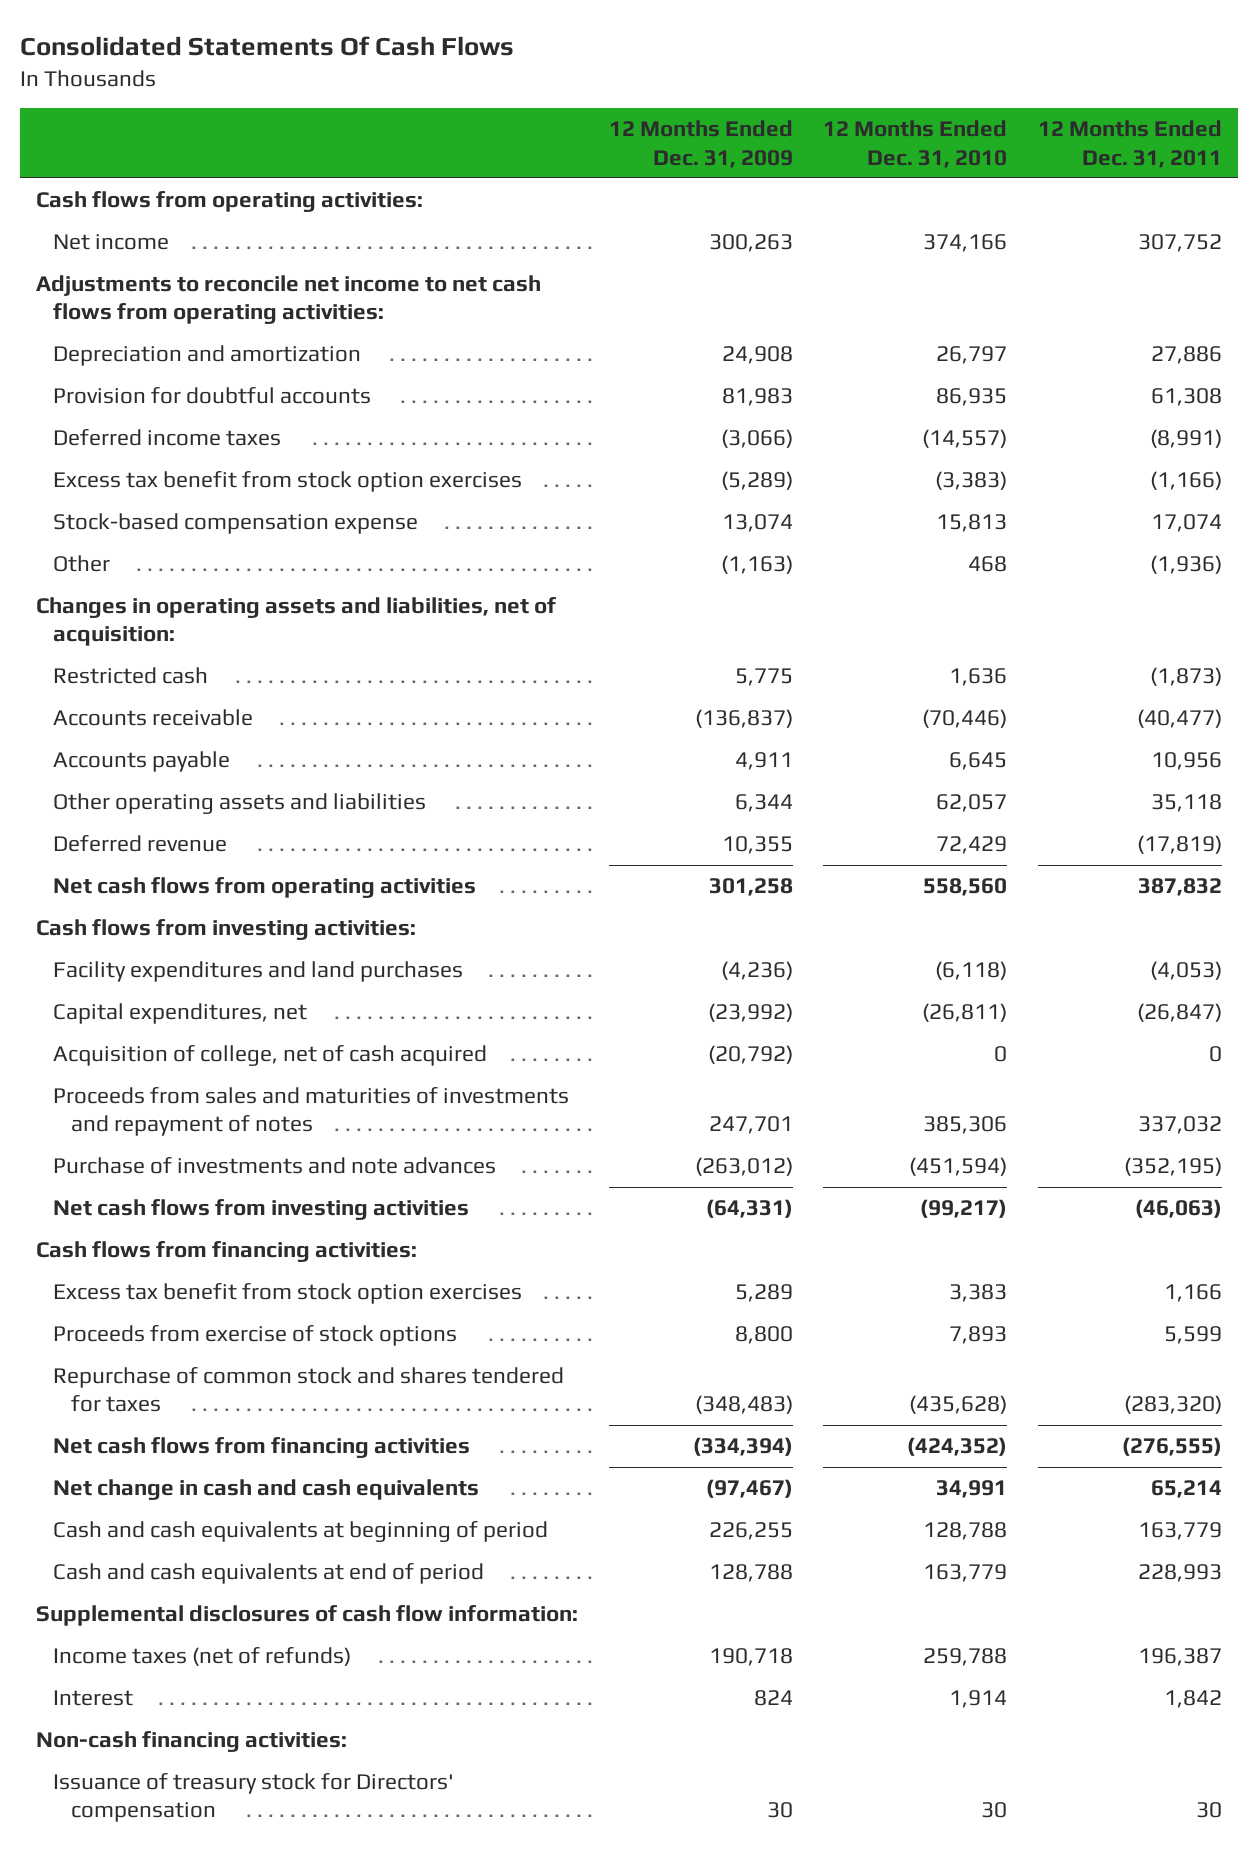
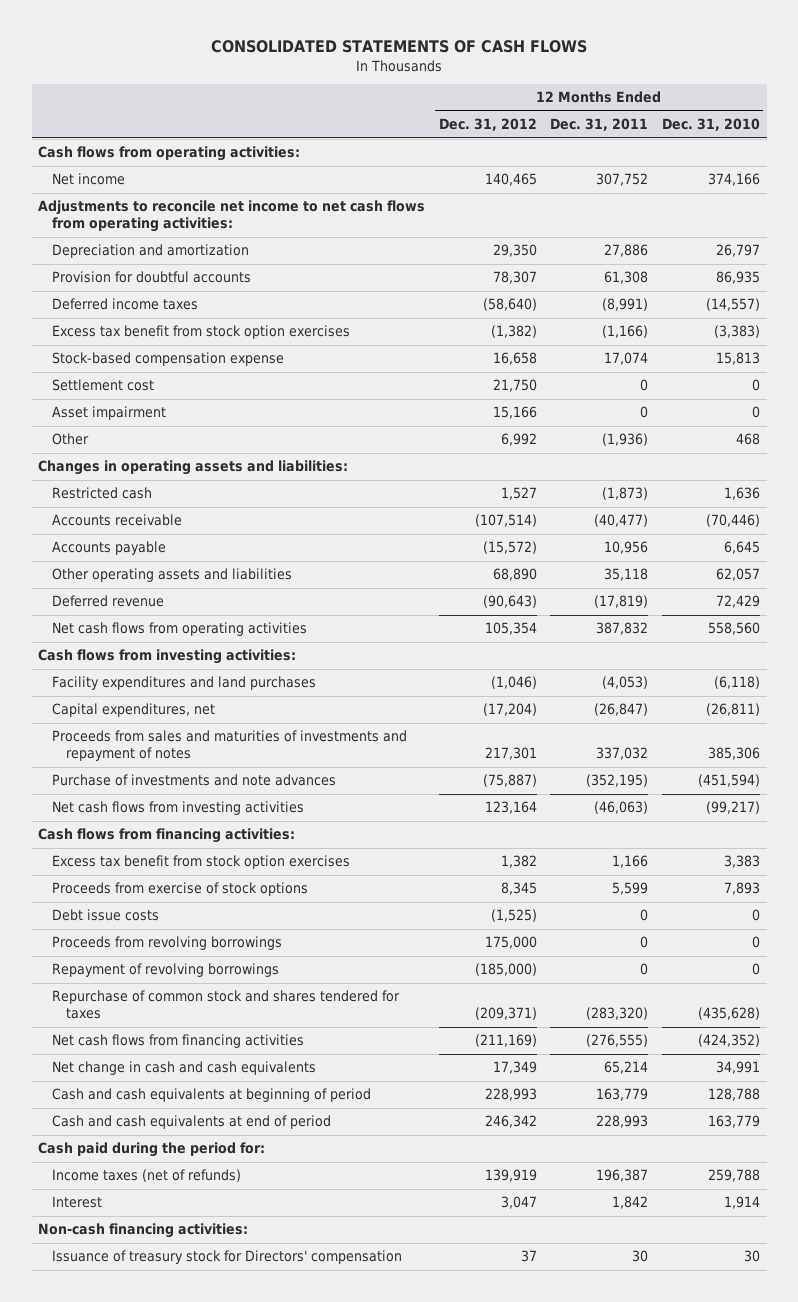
- Consolidated Statements Of Cash Flows
+ CONSOLIDATED STATEMENTS OF CASH FLOWS
- | 12 Months Ended Dec. 31, 2009 | 12 Months Ended Dec. 31, 2010 | 12 Months Ended Dec. 31, 2011
+ | 12 Months Ended Dec. 31, 2012 | 12 Months Ended Dec. 31, 2011 | 12 Months Ended Dec. 31, 2010
+ Settlement cost | 21,750 | 0 | 0
+ Asset impairment | 15,166 | 0 | 0
- Changes in operating assets and liabilities, net of acquisition:
+ Changes in operating assets and liabilities:
- Acquisition of college, net of cash acquired | (20,792) | 0 | 0
+ Debt issue costs | (1,525) | 0 | 0
+ Proceeds from revolving borrowings | 175,000 | 0 | 0
+ Repayment of revolving borrowings | (185,000) | 0 | 0
- Supplemental disclosures of cash flow information:
+ Cash paid during the period for:

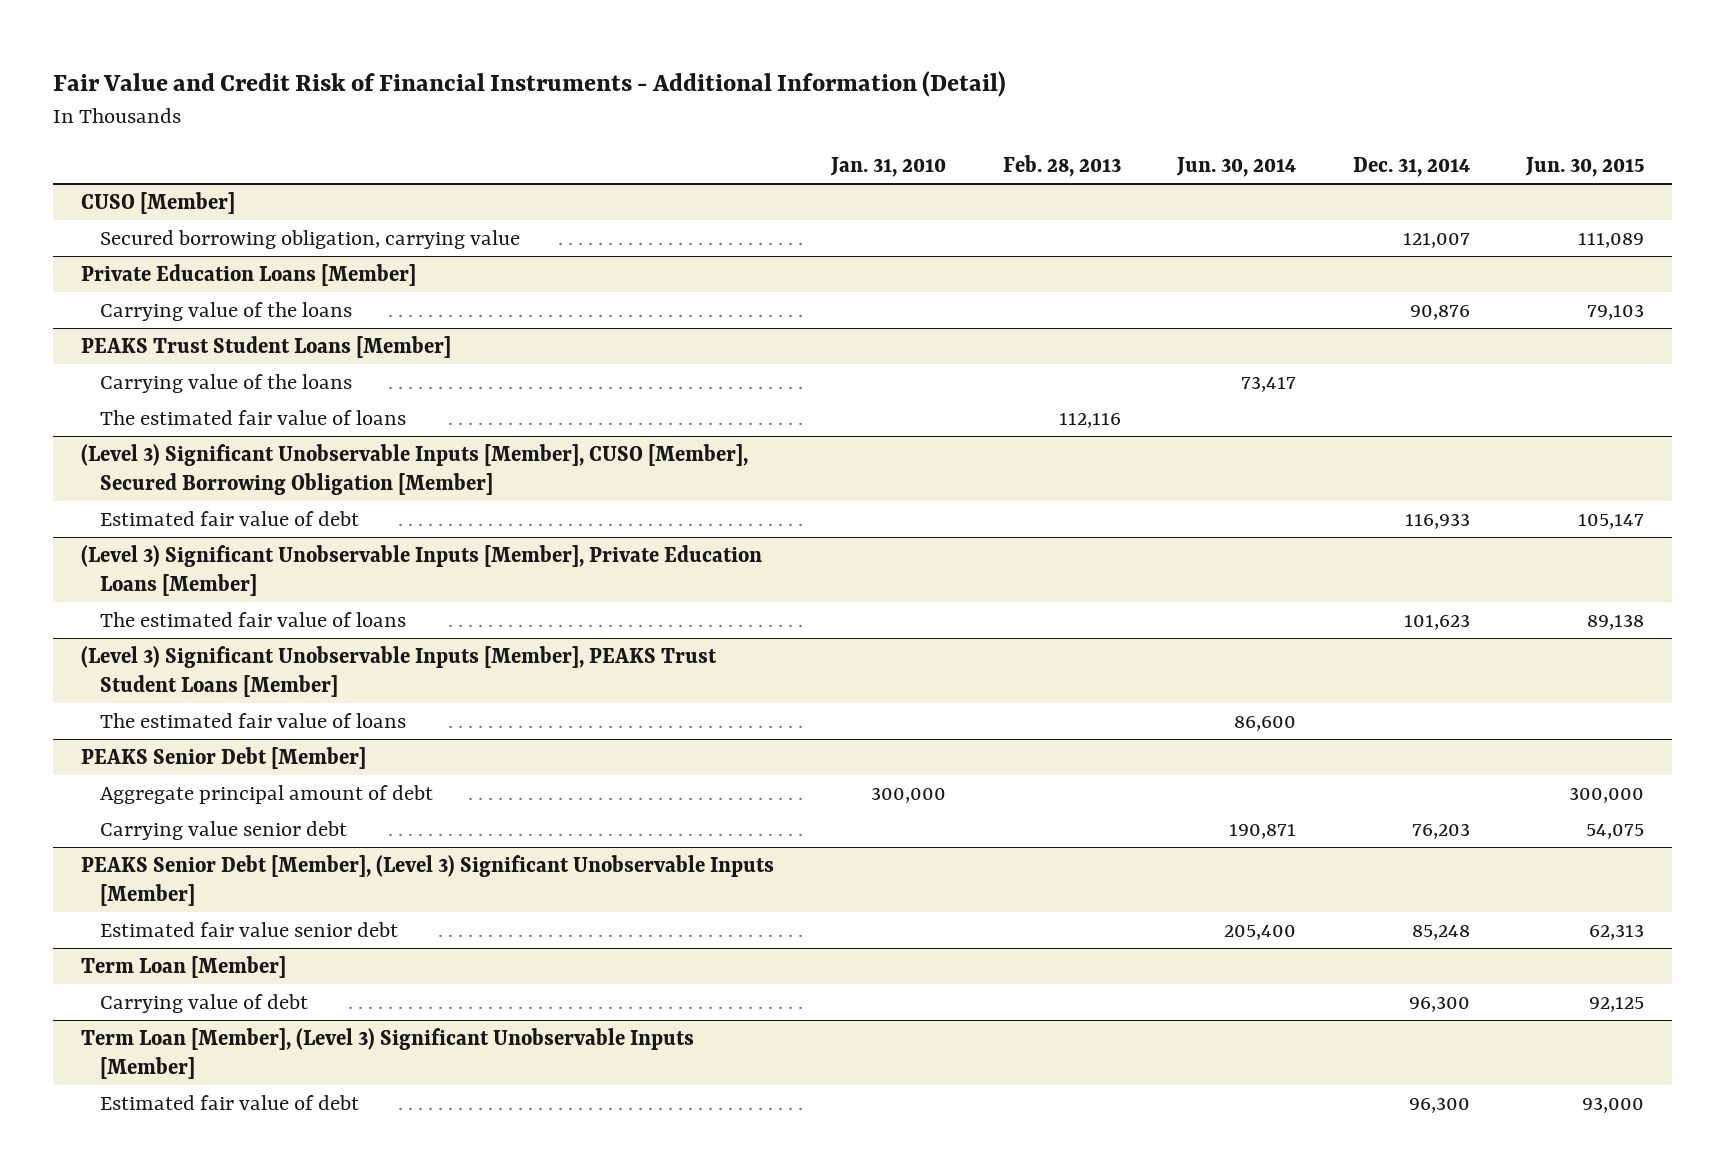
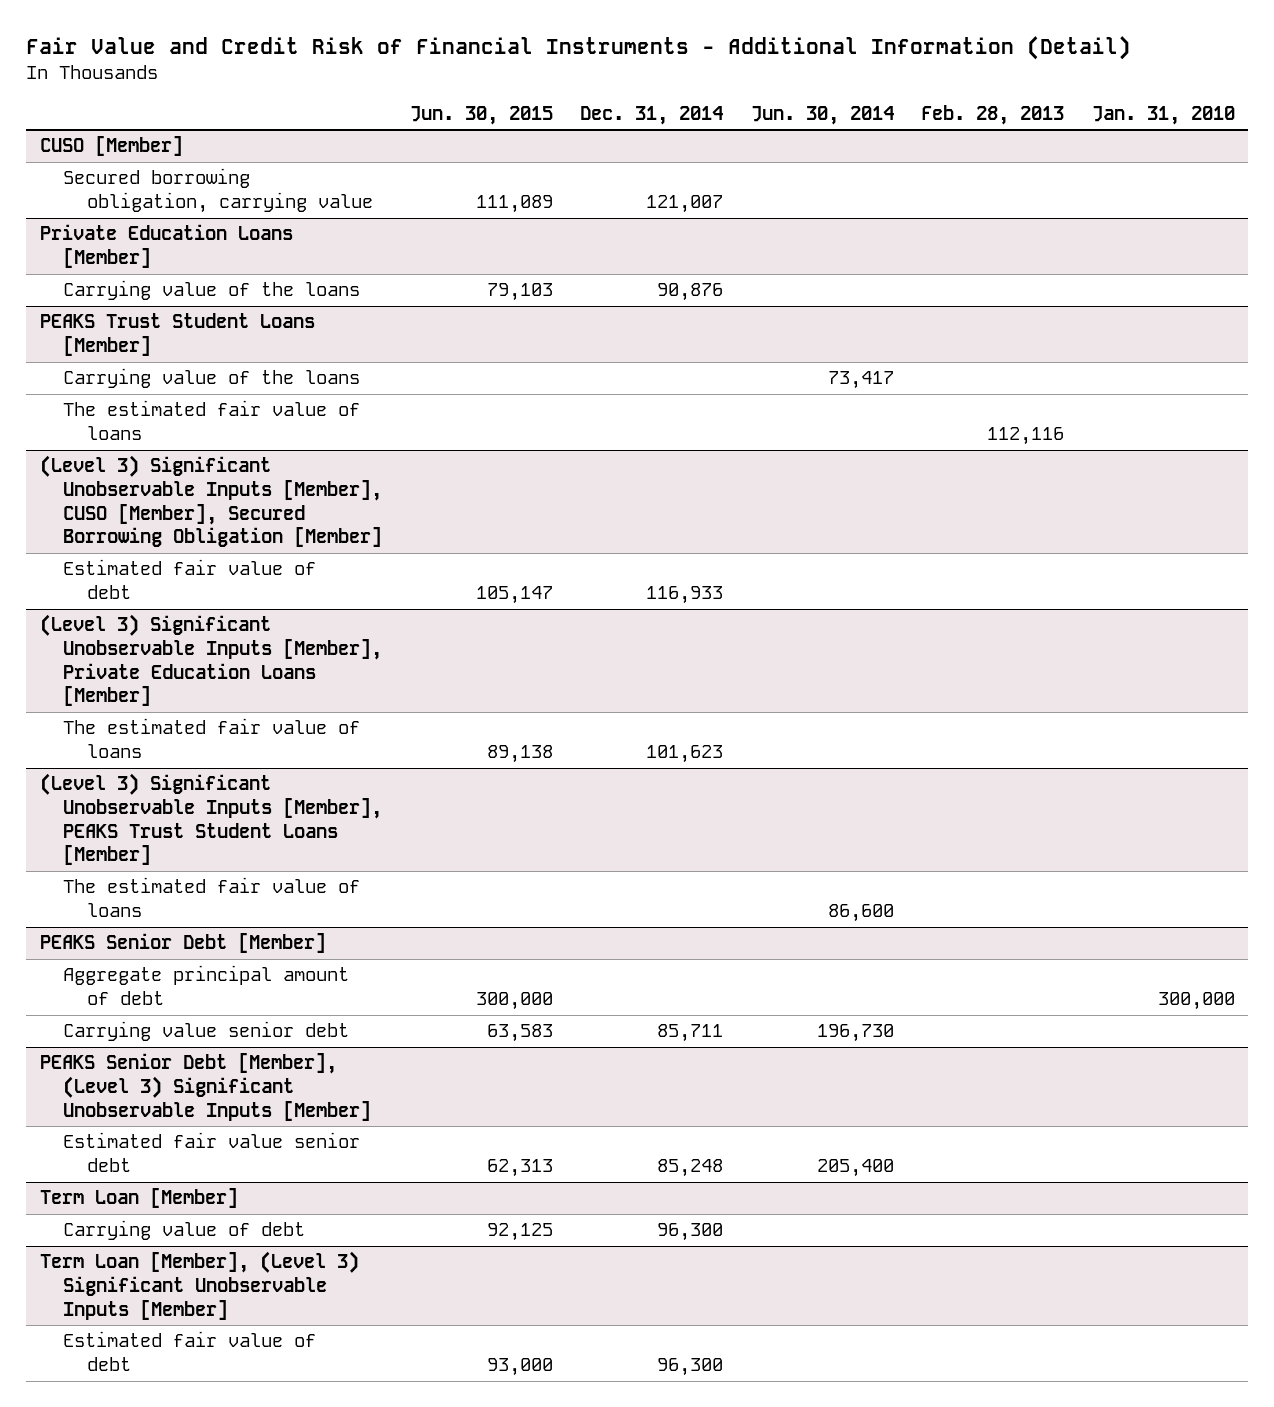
- | Jan. 31, 2010 | Feb. 28, 2013 | Jun. 30, 2014 | Dec. 31, 2014 | Jun. 30, 2015
+ | Jun. 30, 2015 | Dec. 31, 2014 | Jun. 30, 2014 | Feb. 28, 2013 | Jan. 31, 2010
@ PEAKS Senior Debt [Member]
- Carrying value senior debt | | | 190,871 | 76,203 | 54,075
+ Carrying value senior debt | 63,583 | 85,711 | 196,730 | |

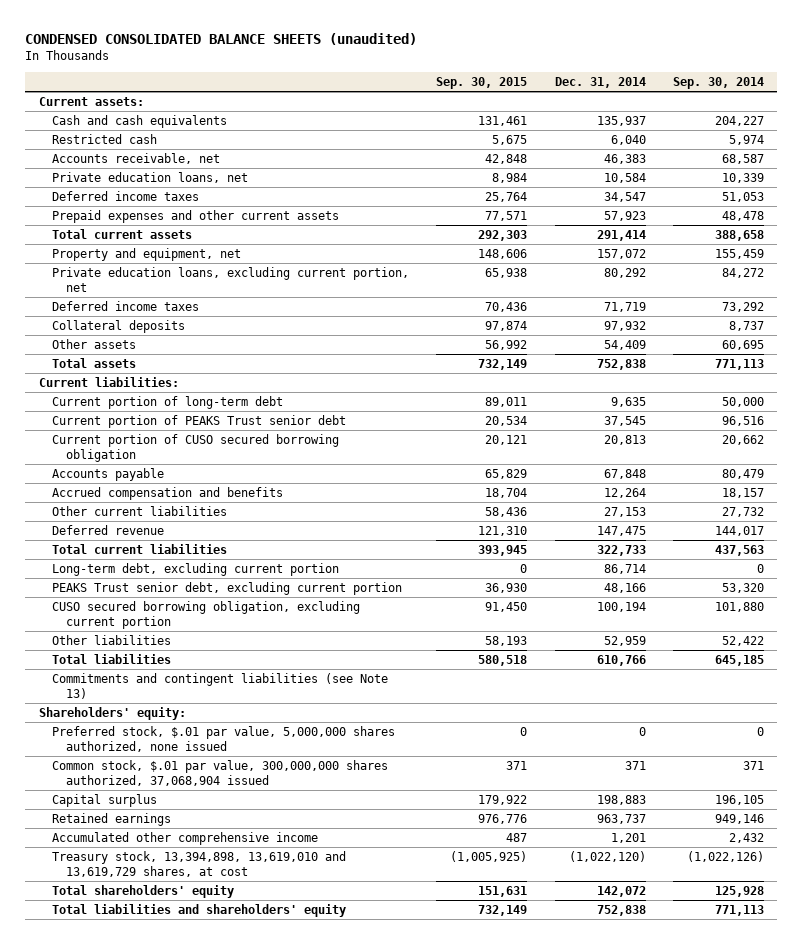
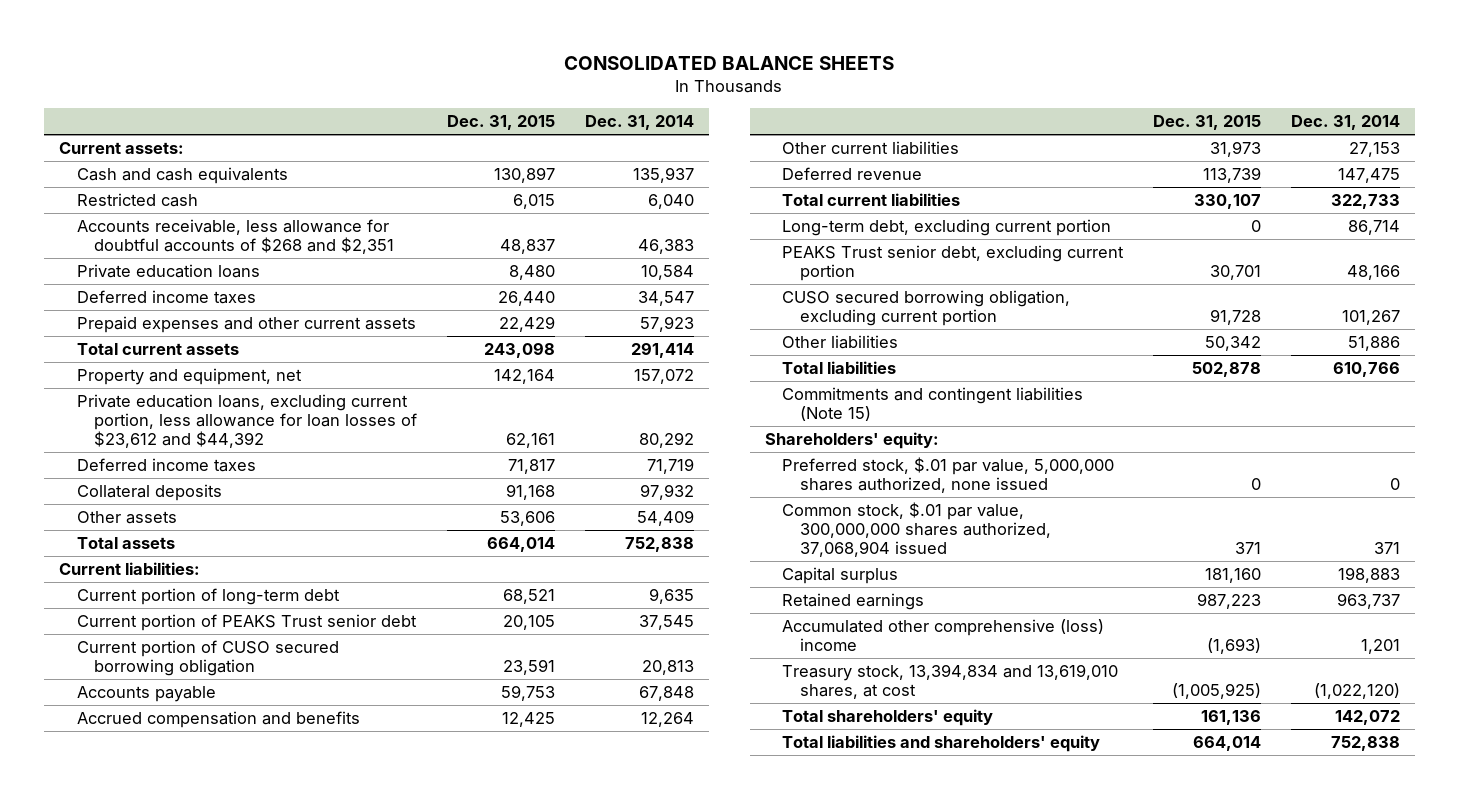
- CONDENSED CONSOLIDATED BALANCE SHEETS (unaudited)
+ CONSOLIDATED BALANCE SHEETS
- | Sep. 30, 2015 | Dec. 31, 2014 | Sep. 30, 2014
+ | Dec. 31, 2015 | Dec. 31, 2014
- Accounts receivable, net | 42,848 | 46,383 | 68,587
- Private education loans, net | 8,984 | 10,584 | 10,339
+ Accounts receivable, less allowance for doubtful accounts of $268 and $2,351 | 48,837 | 46,383
+ Private education loans | 8,480 | 10,584
- Private education loans, excluding current portion, net | 65,938 | 80,292 | 84,272
+ Private education loans, excluding current portion, less allowance for loan losses of $23,612 and $44,392 | 62,161 | 80,292
- CUSO secured borrowing obligation, excluding current portion | 91,450 | 100,194 | 101,880
- Other liabilities | 58,193 | 52,959 | 52,422
+ CUSO secured borrowing obligation, excluding current portion | 91,728 | 101,267
+ Other liabilities | 50,342 | 51,886
- Commitments and contingent liabilities (see Note 13)
+ Commitments and contingent liabilities (Note 15)
- Accumulated other comprehensive income | 487 | 1,201 | 2,432
- Treasury stock, 13,394,898, 13,619,010 and 13,619,729 shares, at cost | (1,005,925) | (1,022,120) | (1,022,126)
+ Accumulated other comprehensive (loss) income | (1,693) | 1,201
+ Treasury stock, 13,394,834 and 13,619,010 shares, at cost | (1,005,925) | (1,022,120)

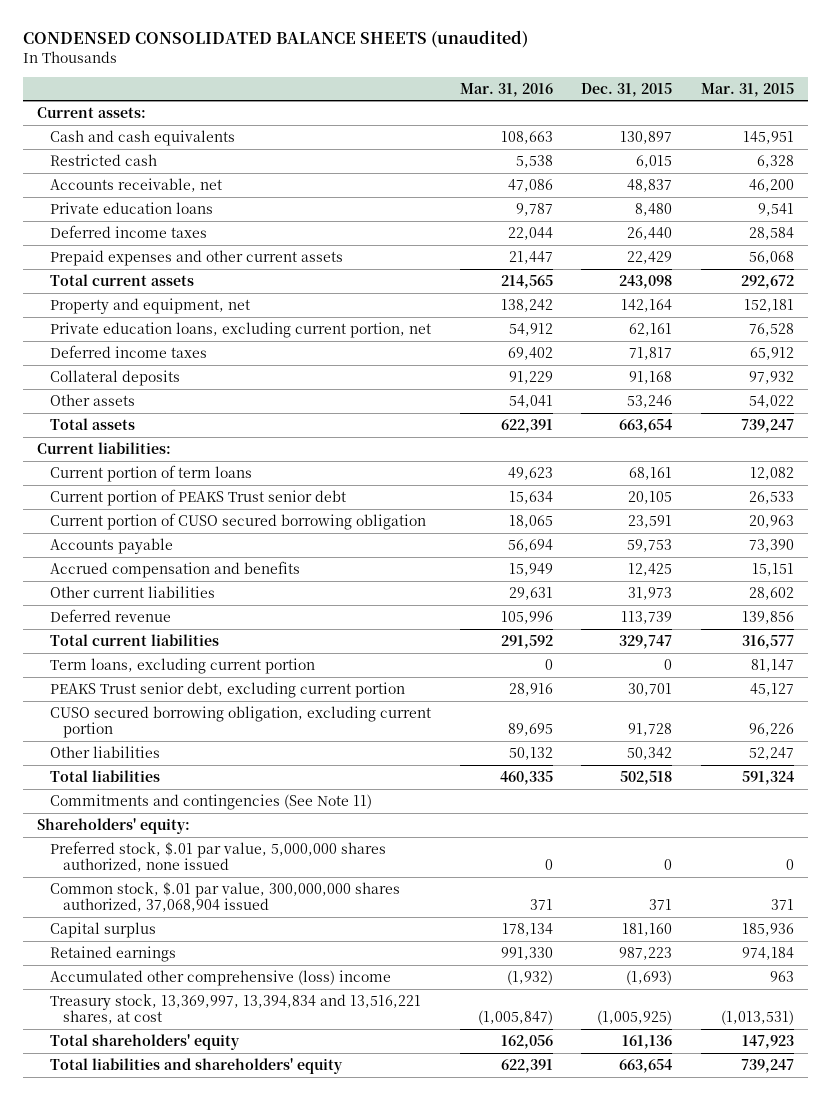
- CONSOLIDATED BALANCE SHEETS
+ CONDENSED CONSOLIDATED BALANCE SHEETS (unaudited)
- | Dec. 31, 2015 | Dec. 31, 2014
+ | Mar. 31, 2016 | Dec. 31, 2015 | Mar. 31, 2015
- Accounts receivable, less allowance for doubtful accounts of $268 and $2,351 | 48,837 | 46,383
+ Accounts receivable, net | 47,086 | 48,837 | 46,200
- Private education loans, excluding current portion, less allowance for loan losses of $23,612 and $44,392 | 62,161 | 80,292
+ Private education loans, excluding current portion, net | 54,912 | 62,161 | 76,528
- Other assets | 53,606 | 54,409
- Total assets | 664,014 | 752,838
+ Other assets | 54,041 | 53,246 | 54,022
+ Total assets | 622,391 | 663,654 | 739,247
- Current portion of long-term debt | 68,521 | 9,635
+ Current portion of term loans | 49,623 | 68,161 | 12,082
- Total current liabilities | 330,107 | 322,733
- Long-term debt, excluding current portion | 0 | 86,714
+ Total current liabilities | 291,592 | 329,747 | 316,577
+ Term loans, excluding current portion | 0 | 0 | 81,147
- Total liabilities | 502,878 | 610,766
- Commitments and contingent liabilities (Note 15)
+ Total liabilities | 460,335 | 502,518 | 591,324
+ Commitments and contingencies (See Note 11)
- Treasury stock, 13,394,834 and 13,619,010 shares, at cost | (1,005,925) | (1,022,120)
+ Treasury stock, 13,369,997, 13,394,834 and 13,516,221 shares, at cost | (1,005,847) | (1,005,925) | (1,013,531)
- Total liabilities and shareholders' equity | 664,014 | 752,838
+ Total liabilities and shareholders' equity | 622,391 | 663,654 | 739,247

